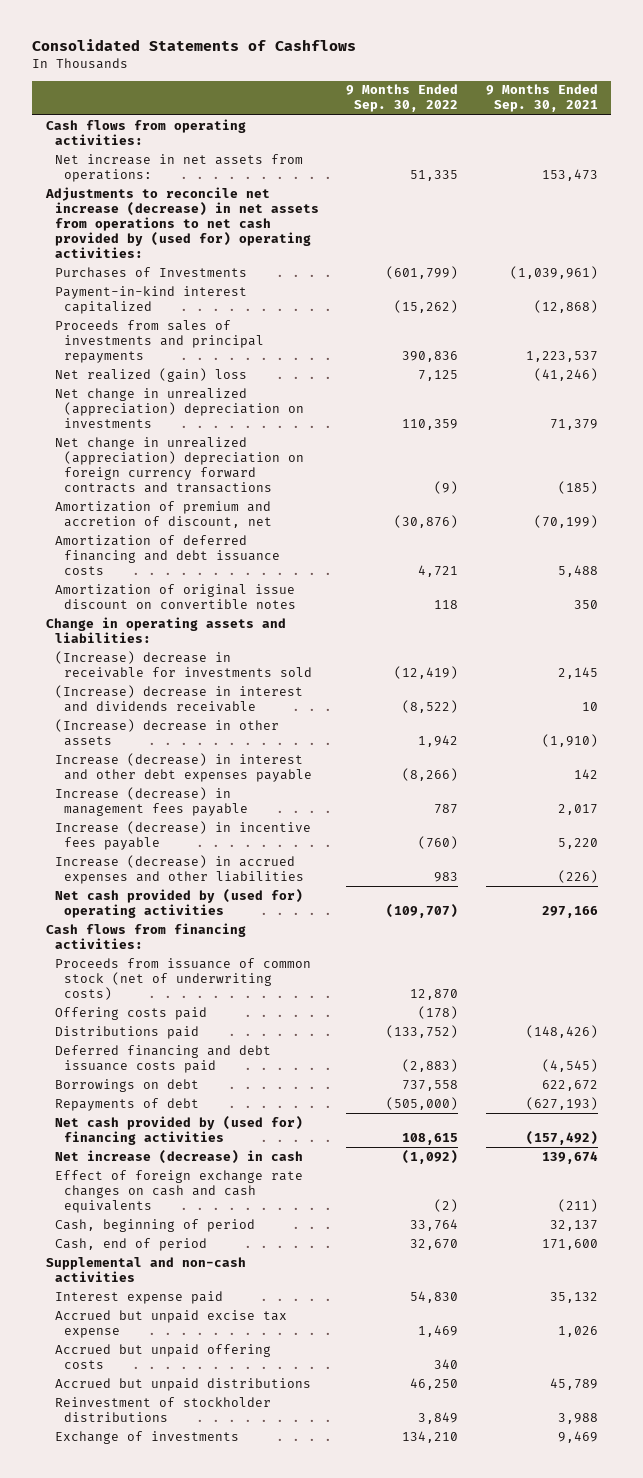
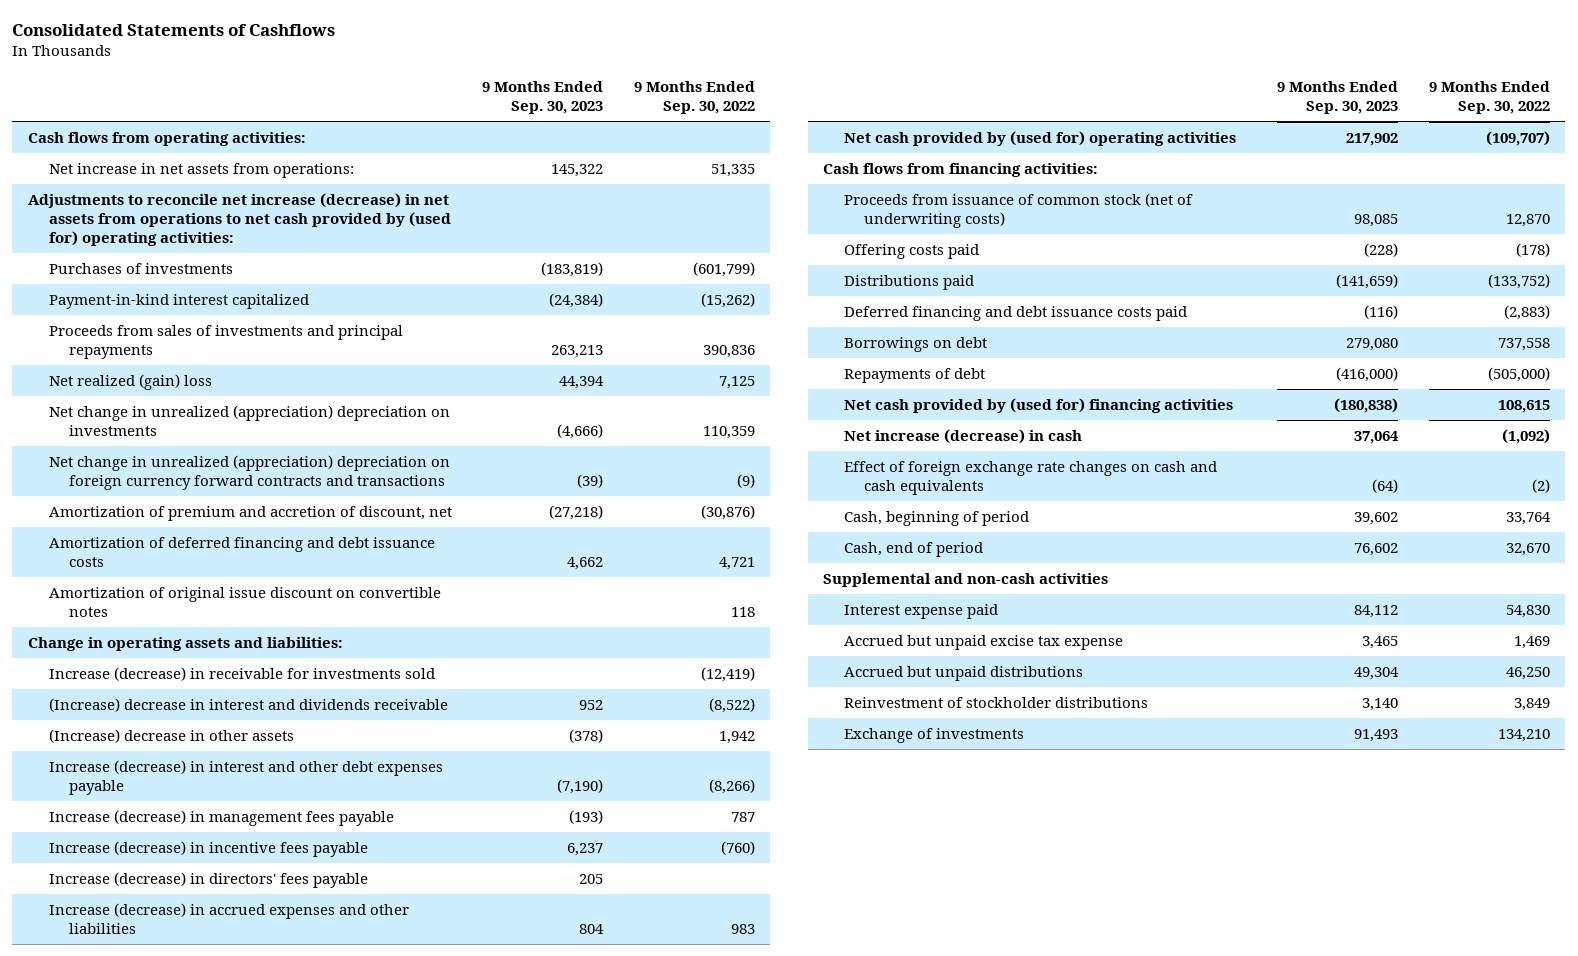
- | 9 Months Ended Sep. 30, 2022 | 9 Months Ended Sep. 30, 2021
+ | 9 Months Ended Sep. 30, 2023 | 9 Months Ended Sep. 30, 2022
- Purchases of Investments | (601,799) | (1,039,961)
+ Purchases of investments | (183,819) | (601,799)
- (Increase) decrease in receivable for investments sold | (12,419) | 2,145
+ Increase (decrease) in receivable for investments sold | | (12,419)
+ Increase (decrease) in directors' fees payable | 205 |
- Accrued but unpaid offering costs | 340 |

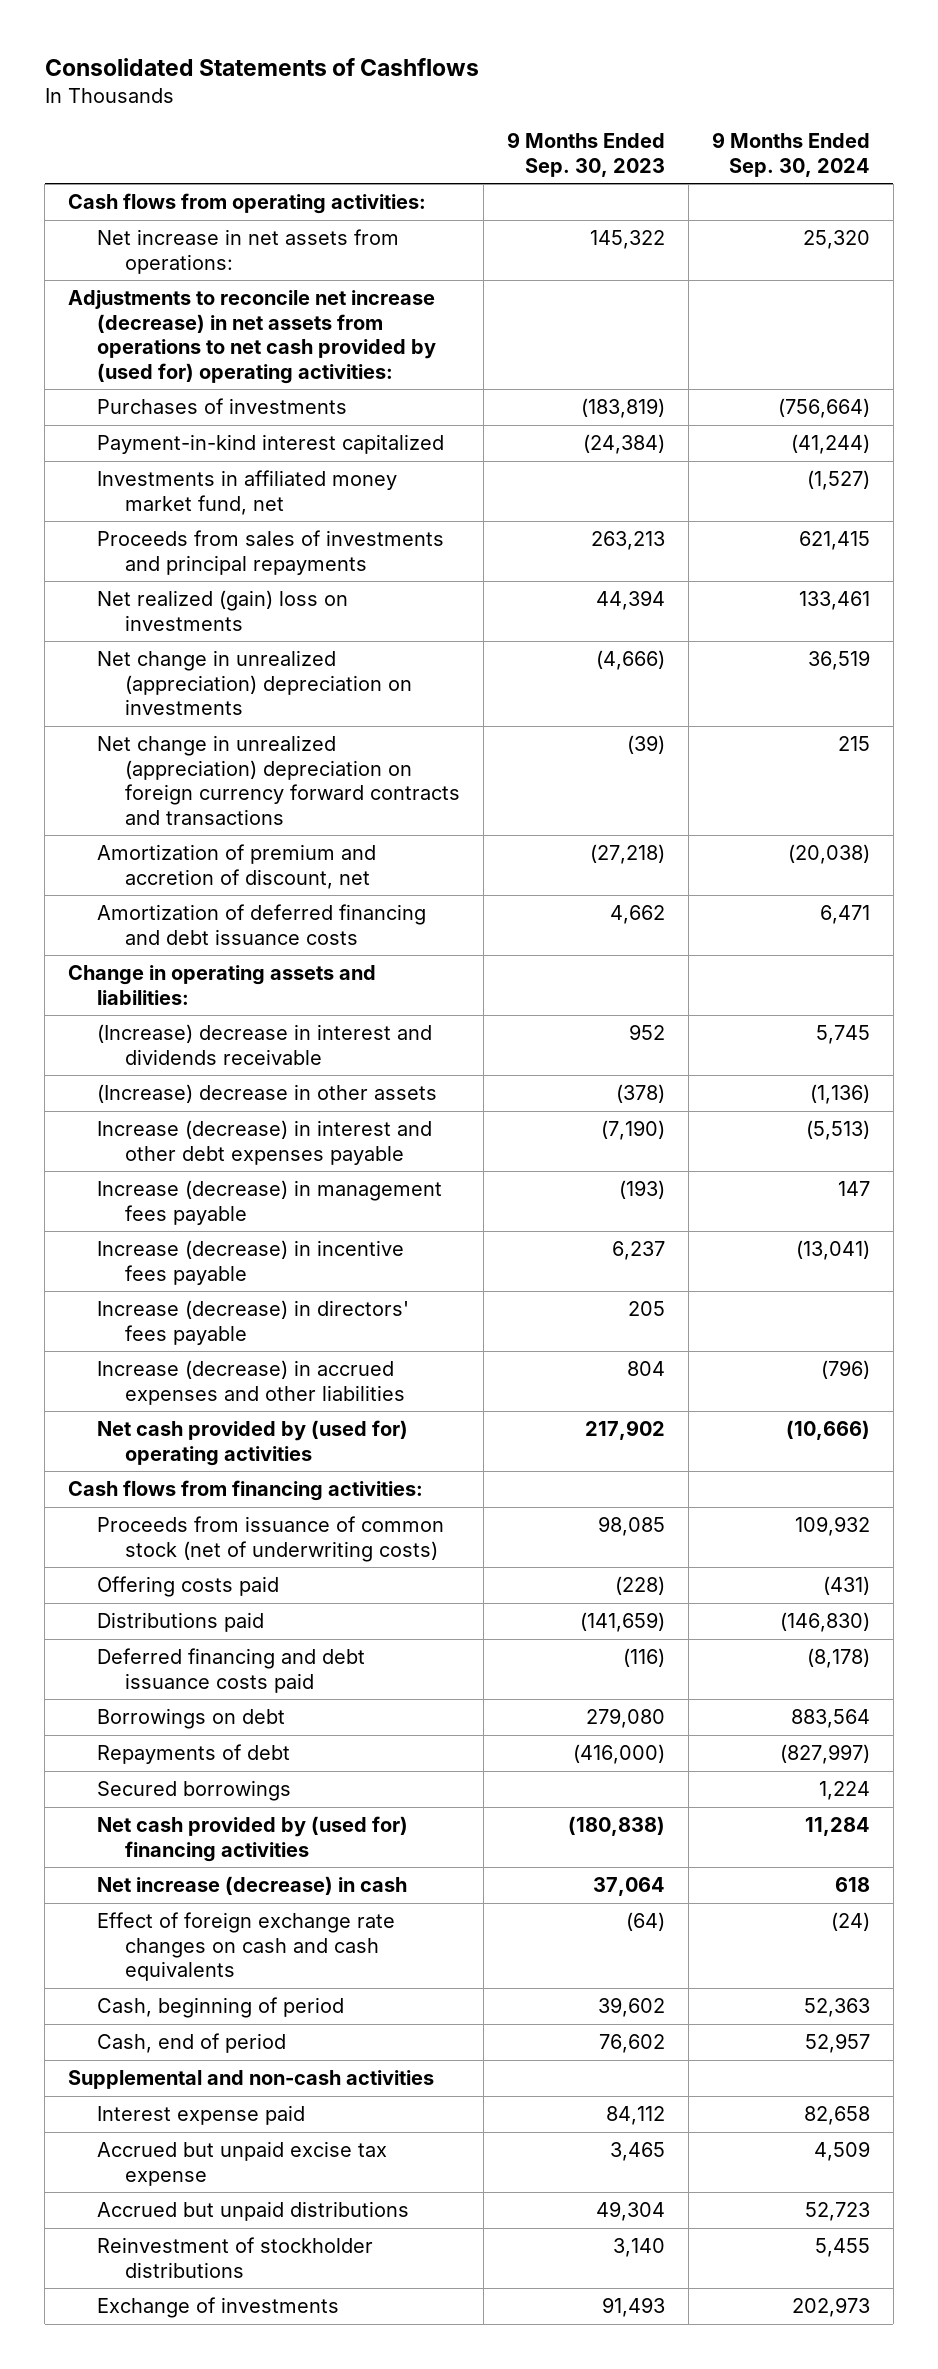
- | 9 Months Ended Sep. 30, 2023 | 9 Months Ended Sep. 30, 2022
+ | 9 Months Ended Sep. 30, 2023 | 9 Months Ended Sep. 30, 2024
+ Investments in affiliated money market fund, net | | (1,527)
- Net realized (gain) loss | 44,394 | 7,125
+ Net realized (gain) loss on investments | 44,394 | 133,461
- Amortization of original issue discount on convertible notes | | 118
- Increase (decrease) in receivable for investments sold | | (12,419)
+ Secured borrowings | | 1,224

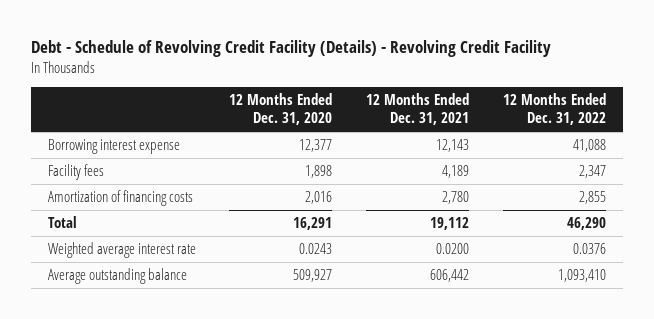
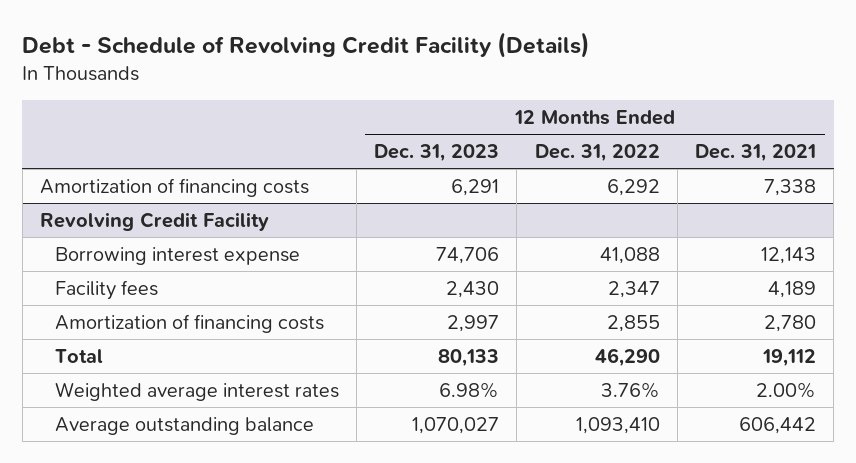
- Debt - Schedule of Revolving Credit Facility (Details) - Revolving Credit Facility
+ Debt - Schedule of Revolving Credit Facility (Details)
- | 12 Months Ended Dec. 31, 2020 | 12 Months Ended Dec. 31, 2021 | 12 Months Ended Dec. 31, 2022
+ | 12 Months Ended Dec. 31, 2023 | 12 Months Ended Dec. 31, 2022 | 12 Months Ended Dec. 31, 2021
+ Amortization of financing costs | 6,291 | 6,292 | 7,338
+ Revolving Credit Facility
- Weighted average interest rate | 0.0243 | 0.0200 | 0.0376
+ Weighted average interest rates | 6.98% | 3.76% | 2.00%

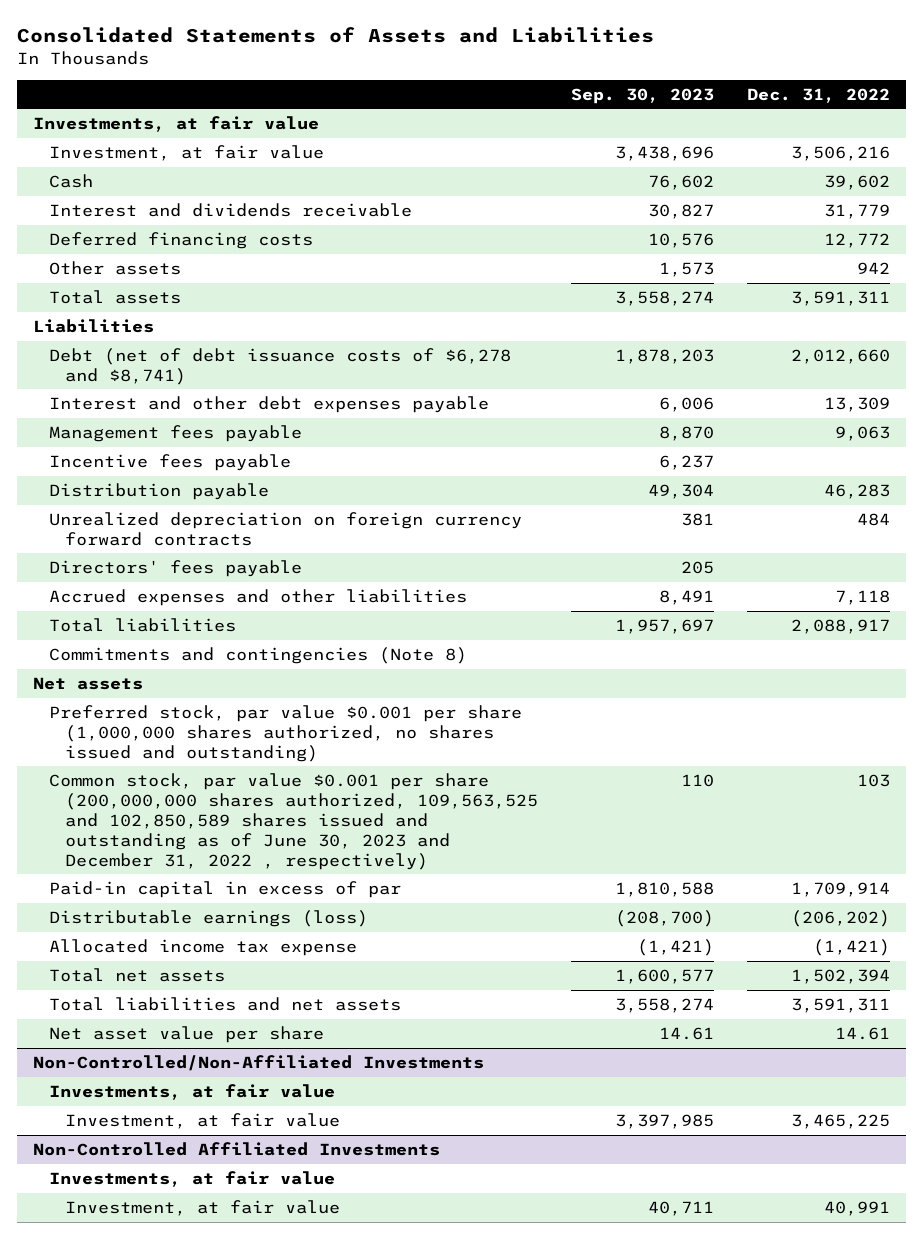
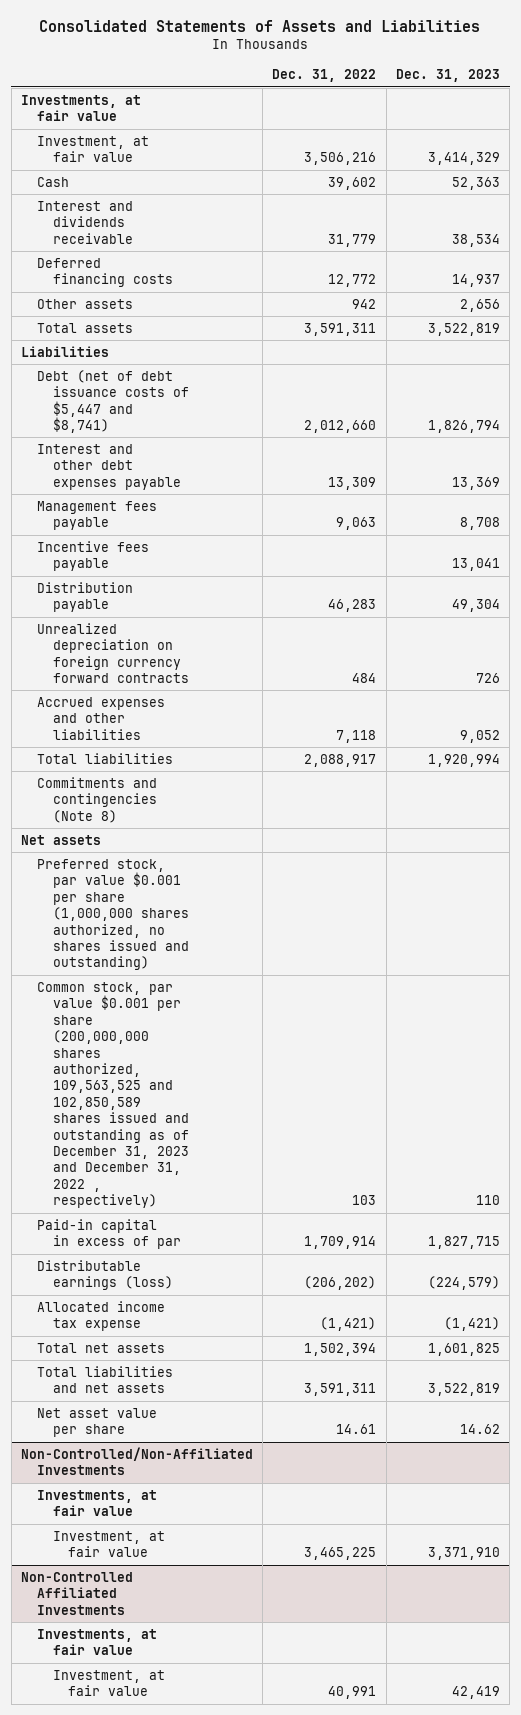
- | Sep. 30, 2023 | Dec. 31, 2022
+ | Dec. 31, 2022 | Dec. 31, 2023
- Debt (net of debt issuance costs of $6,278 and $8,741) | 1,878,203 | 2,012,660
+ Debt (net of debt issuance costs of $5,447 and $8,741) | 2,012,660 | 1,826,794
- Directors' fees payable | 205 |
- Common stock, par value $0.001 per share (200,000,000 shares authorized, 109,563,525 and 102,850,589 shares issued and outstanding as of June 30, 2023 and December 31, 2022 , respectively) | 110 | 103
+ Common stock, par value $0.001 per share (200,000,000 shares authorized, 109,563,525 and 102,850,589 shares issued and outstanding as of December 31, 2023 and December 31, 2022 , respectively) | 103 | 110

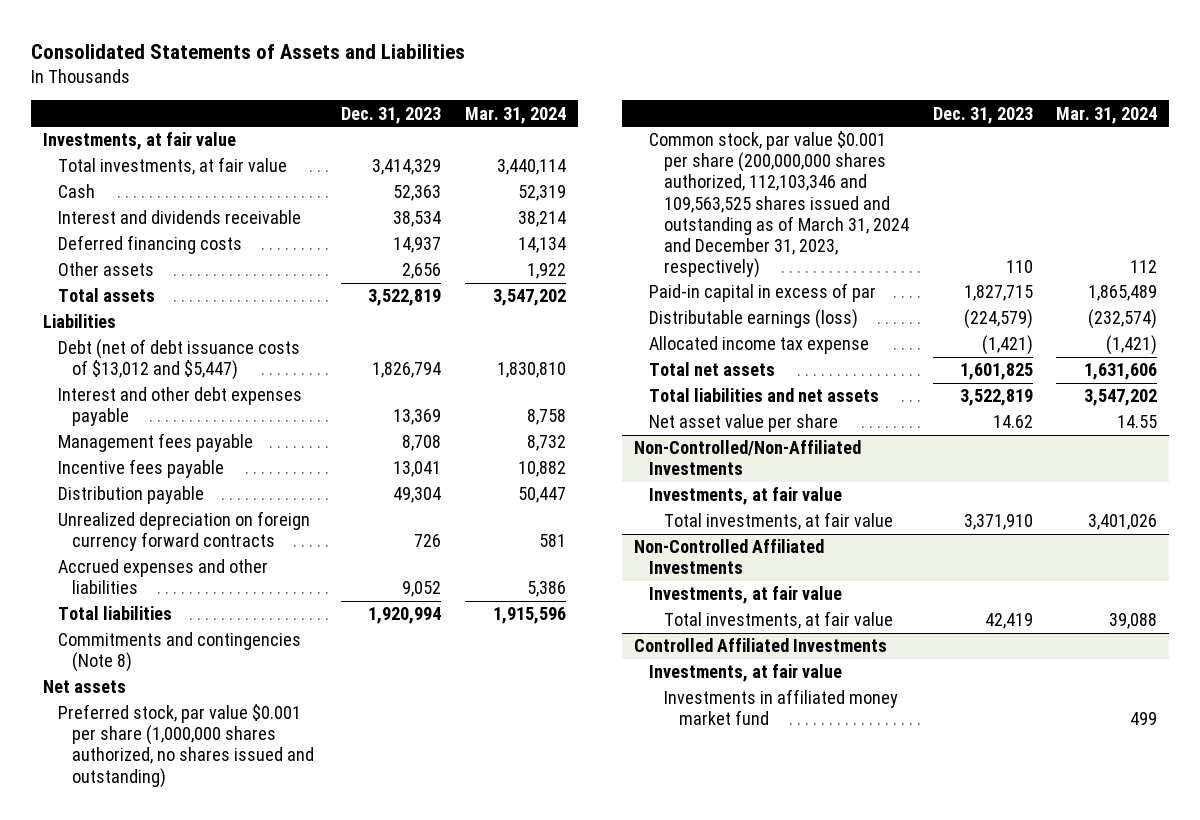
- | Dec. 31, 2022 | Dec. 31, 2023
+ | Dec. 31, 2023 | Mar. 31, 2024
- Investment, at fair value | 3,506,216 | 3,414,329
+ Total investments, at fair value | 3,414,329 | 3,440,114
- Debt (net of debt issuance costs of $5,447 and $8,741) | 2,012,660 | 1,826,794
+ Debt (net of debt issuance costs of $13,012 and $5,447) | 1,826,794 | 1,830,810
- Common stock, par value $0.001 per share (200,000,000 shares authorized, 109,563,525 and 102,850,589 shares issued and outstanding as of December 31, 2023 and December 31, 2022 , respectively) | 103 | 110
+ Common stock, par value $0.001 per share (200,000,000 shares authorized, 112,103,346 and 109,563,525 shares issued and outstanding as of March 31, 2024 and December 31, 2023, respectively) | 110 | 112
@ Non-Controlled/Non-Affiliated Investments
- Investment, at fair value | 3,465,225 | 3,371,910
+ Total investments, at fair value | 3,371,910 | 3,401,026
@ Non-Controlled Affiliated Investments
- Investment, at fair value | 40,991 | 42,419
+ Total investments, at fair value | 42,419 | 39,088
+ Controlled Affiliated Investments
+ Investments, at fair value
+ Investments in affiliated money market fund | | 499

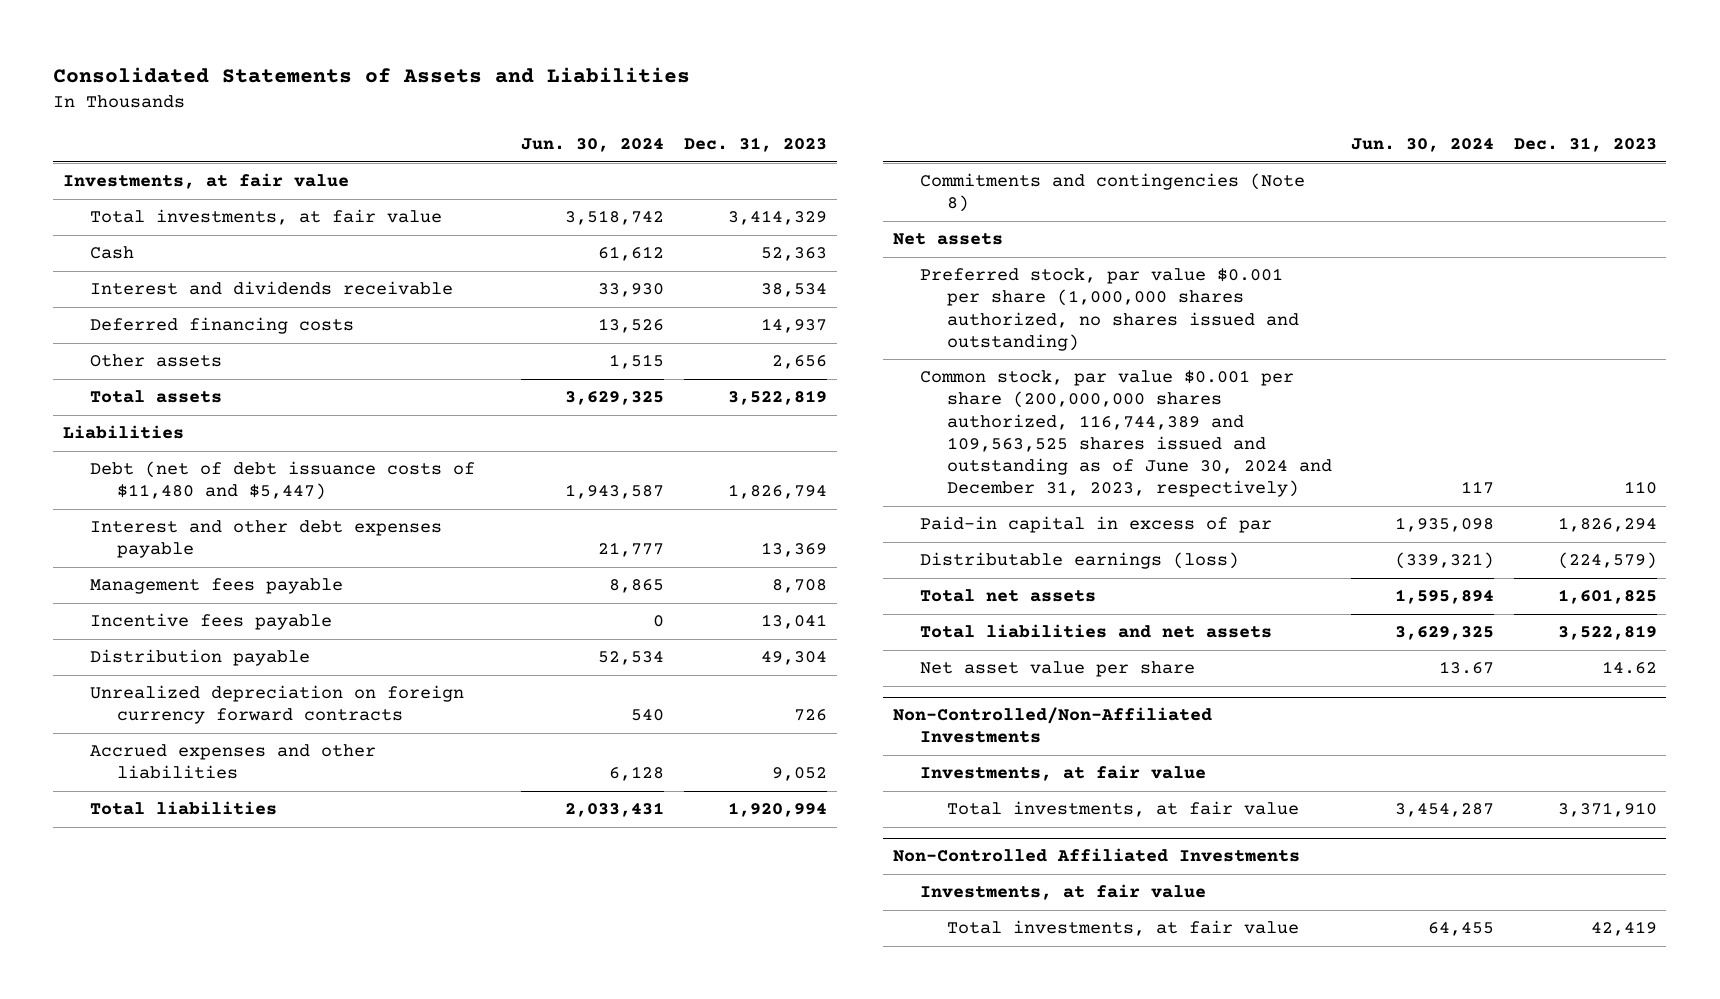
- | Dec. 31, 2023 | Mar. 31, 2024
+ | Jun. 30, 2024 | Dec. 31, 2023
- Debt (net of debt issuance costs of $13,012 and $5,447) | 1,826,794 | 1,830,810
+ Debt (net of debt issuance costs of $11,480 and $5,447) | 1,943,587 | 1,826,794
- Common stock, par value $0.001 per share (200,000,000 shares authorized, 112,103,346 and 109,563,525 shares issued and outstanding as of March 31, 2024 and December 31, 2023, respectively) | 110 | 112
- Paid-in capital in excess of par | 1,827,715 | 1,865,489
+ Common stock, par value $0.001 per share (200,000,000 shares authorized, 116,744,389 and 109,563,525 shares issued and outstanding as of June 30, 2024 and December 31, 2023, respectively) | 117 | 110
+ Paid-in capital in excess of par | 1,935,098 | 1,826,294
- Allocated income tax expense | (1,421) | (1,421)
- Controlled Affiliated Investments
- Investments, at fair value
- Investments in affiliated money market fund | | 499

